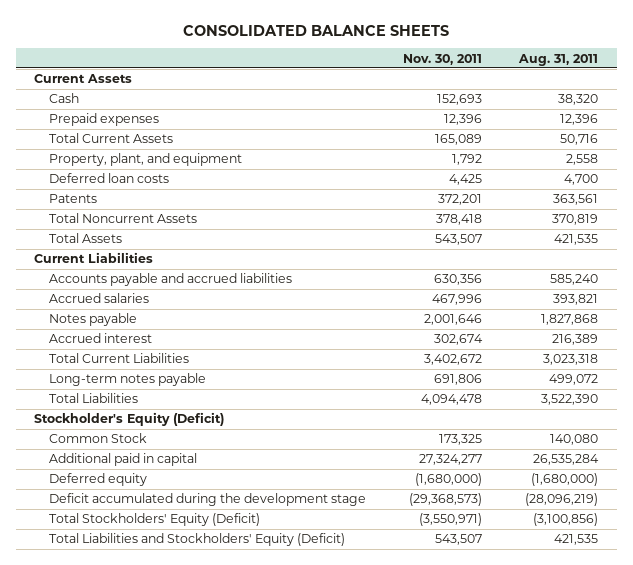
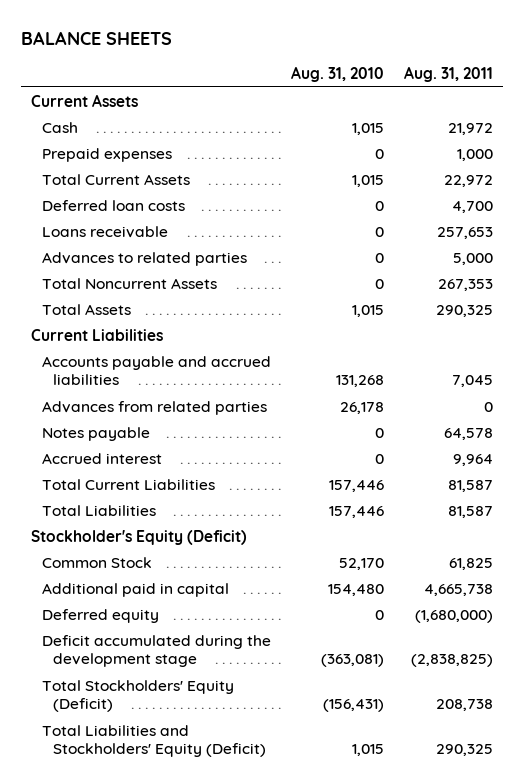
- CONSOLIDATED BALANCE SHEETS
+ BALANCE SHEETS
- | Nov. 30, 2011 | Aug. 31, 2011
+ | Aug. 31, 2010 | Aug. 31, 2011
- Cash | 152,693 | 38,320
- Prepaid expenses | 12,396 | 12,396
- Total Current Assets | 165,089 | 50,716
- Property, plant, and equipment | 1,792 | 2,558
+ Cash | 1,015 | 21,972
+ Prepaid expenses | 0 | 1,000
+ Total Current Assets | 1,015 | 22,972
- Patents | 372,201 | 363,561
- Total Noncurrent Assets | 378,418 | 370,819
- Total Assets | 543,507 | 421,535
+ Loans receivable | 0 | 257,653
+ Advances to related parties | 0 | 5,000
+ Total Noncurrent Assets | 0 | 267,353
+ Total Assets | 1,015 | 290,325
- Accounts payable and accrued liabilities | 630,356 | 585,240
- Accrued salaries | 467,996 | 393,821
- Notes payable | 2,001,646 | 1,827,868
- Accrued interest | 302,674 | 216,389
- Total Current Liabilities | 3,402,672 | 3,023,318
- Long-term notes payable | 691,806 | 499,072
- Total Liabilities | 4,094,478 | 3,522,390
+ Accounts payable and accrued liabilities | 131,268 | 7,045
+ Advances from related parties | 26,178 | 0
+ Notes payable | 0 | 64,578
+ Accrued interest | 0 | 9,964
+ Total Current Liabilities | 157,446 | 81,587
+ Total Liabilities | 157,446 | 81,587
- Common Stock | 173,325 | 140,080
- Additional paid in capital | 27,324,277 | 26,535,284
+ Common Stock | 52,170 | 61,825
+ Additional paid in capital | 154,480 | 4,665,738
- Deficit accumulated during the development stage | (29,368,573) | (28,096,219)
- Total Stockholders' Equity (Deficit) | (3,550,971) | (3,100,856)
- Total Liabilities and Stockholders' Equity (Deficit) | 543,507 | 421,535
+ Deficit accumulated during the development stage | (363,081) | (2,838,825)
+ Total Stockholders' Equity (Deficit) | (156,431) | 208,738
+ Total Liabilities and Stockholders' Equity (Deficit) | 1,015 | 290,325

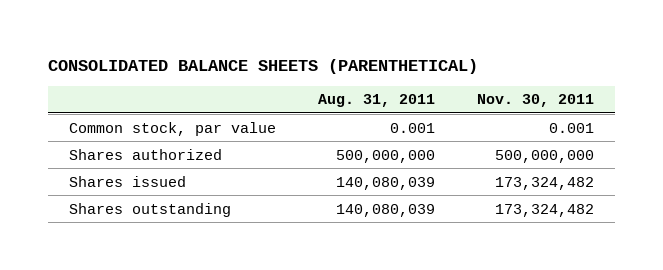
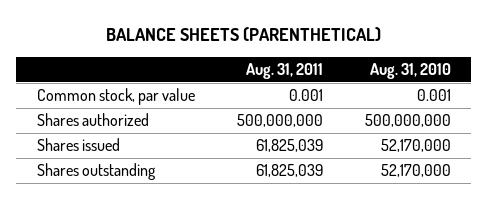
- CONSOLIDATED BALANCE SHEETS (PARENTHETICAL)
+ BALANCE SHEETS (PARENTHETICAL)
- | Aug. 31, 2011 | Nov. 30, 2011
+ | Aug. 31, 2011 | Aug. 31, 2010
- Shares issued | 140,080,039 | 173,324,482
- Shares outstanding | 140,080,039 | 173,324,482
+ Shares issued | 61,825,039 | 52,170,000
+ Shares outstanding | 61,825,039 | 52,170,000

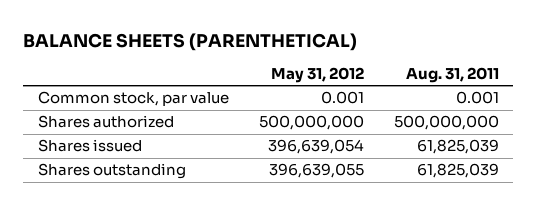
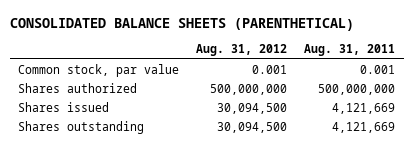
- BALANCE SHEETS (PARENTHETICAL)
+ CONSOLIDATED BALANCE SHEETS (PARENTHETICAL)
- | May 31, 2012 | Aug. 31, 2011
+ | Aug. 31, 2012 | Aug. 31, 2011
- Shares issued | 396,639,054 | 61,825,039
- Shares outstanding | 396,639,055 | 61,825,039
+ Shares issued | 30,094,500 | 4,121,669
+ Shares outstanding | 30,094,500 | 4,121,669

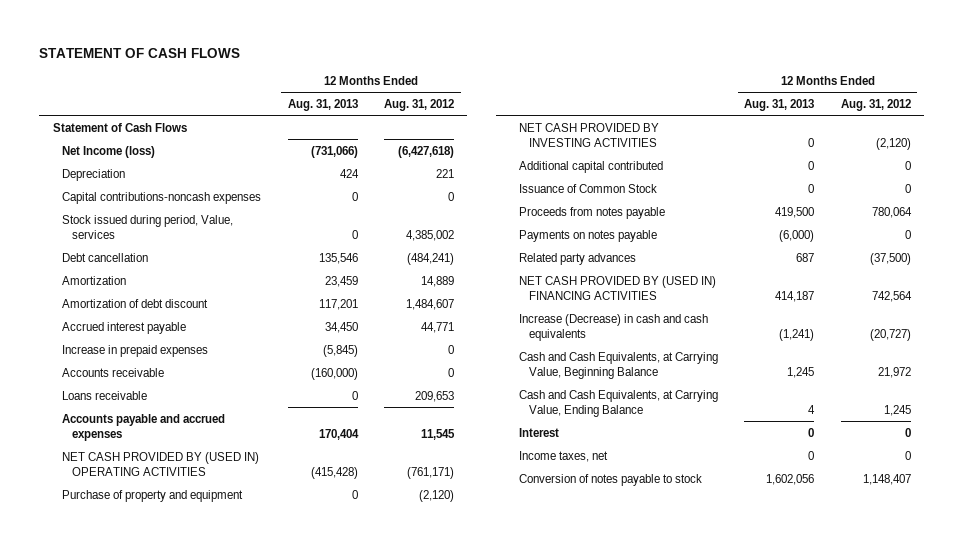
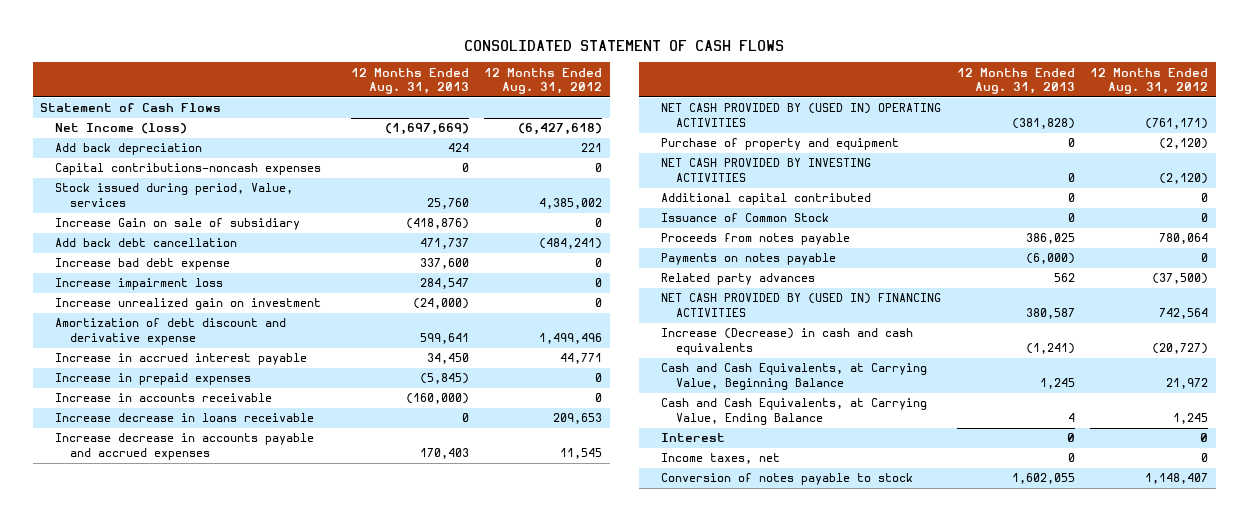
- STATEMENT OF CASH FLOWS
+ CONSOLIDATED STATEMENT OF CASH FLOWS
- Net Income (loss) | (731,066) | (6,427,618)
- Depreciation | 424 | 221
+ Net Income (loss) | (1,697,669) | (6,427,618)
+ Add back depreciation | 424 | 221
- Stock issued during period, Value, services | 0 | 4,385,002
- Debt cancellation | 135,546 | (484,241)
- Amortization | 23,459 | 14,889
- Amortization of debt discount | 117,201 | 1,484,607
- Accrued interest payable | 34,450 | 44,771
+ Stock issued during period, Value, services | 25,760 | 4,385,002
+ Increase Gain on sale of subsidiary | (418,876) | 0
+ Add back debt cancellation | 471,737 | (484,241)
+ Increase bad debt expense | 337,600 | 0
+ Increase impairment loss | 284,547 | 0
+ Increase unrealized gain on investment | (24,000) | 0
+ Amortization of debt discount and derivative expense | 599,641 | 1,499,496
+ Increase in accrued interest payable | 34,450 | 44,771
- Accounts receivable | (160,000) | 0
- Loans receivable | 0 | 209,653
- Accounts payable and accrued expenses | 170,404 | 11,545
- NET CASH PROVIDED BY (USED IN) OPERATING ACTIVITIES | (415,428) | (761,171)
+ Increase in accounts receivable | (160,000) | 0
+ Increase decrease in loans receivable | 0 | 209,653
+ Increase decrease in accounts payable and accrued expenses | 170,403 | 11,545
+ NET CASH PROVIDED BY (USED IN) OPERATING ACTIVITIES | (381,828) | (761,171)
- Proceeds from notes payable | 419,500 | 780,064
+ Proceeds from notes payable | 386,025 | 780,064
- Related party advances | 687 | (37,500)
- NET CASH PROVIDED BY (USED IN) FINANCING ACTIVITIES | 414,187 | 742,564
+ Related party advances | 562 | (37,500)
+ NET CASH PROVIDED BY (USED IN) FINANCING ACTIVITIES | 380,587 | 742,564
- Conversion of notes payable to stock | 1,602,056 | 1,148,407
+ Conversion of notes payable to stock | 1,602,055 | 1,148,407

